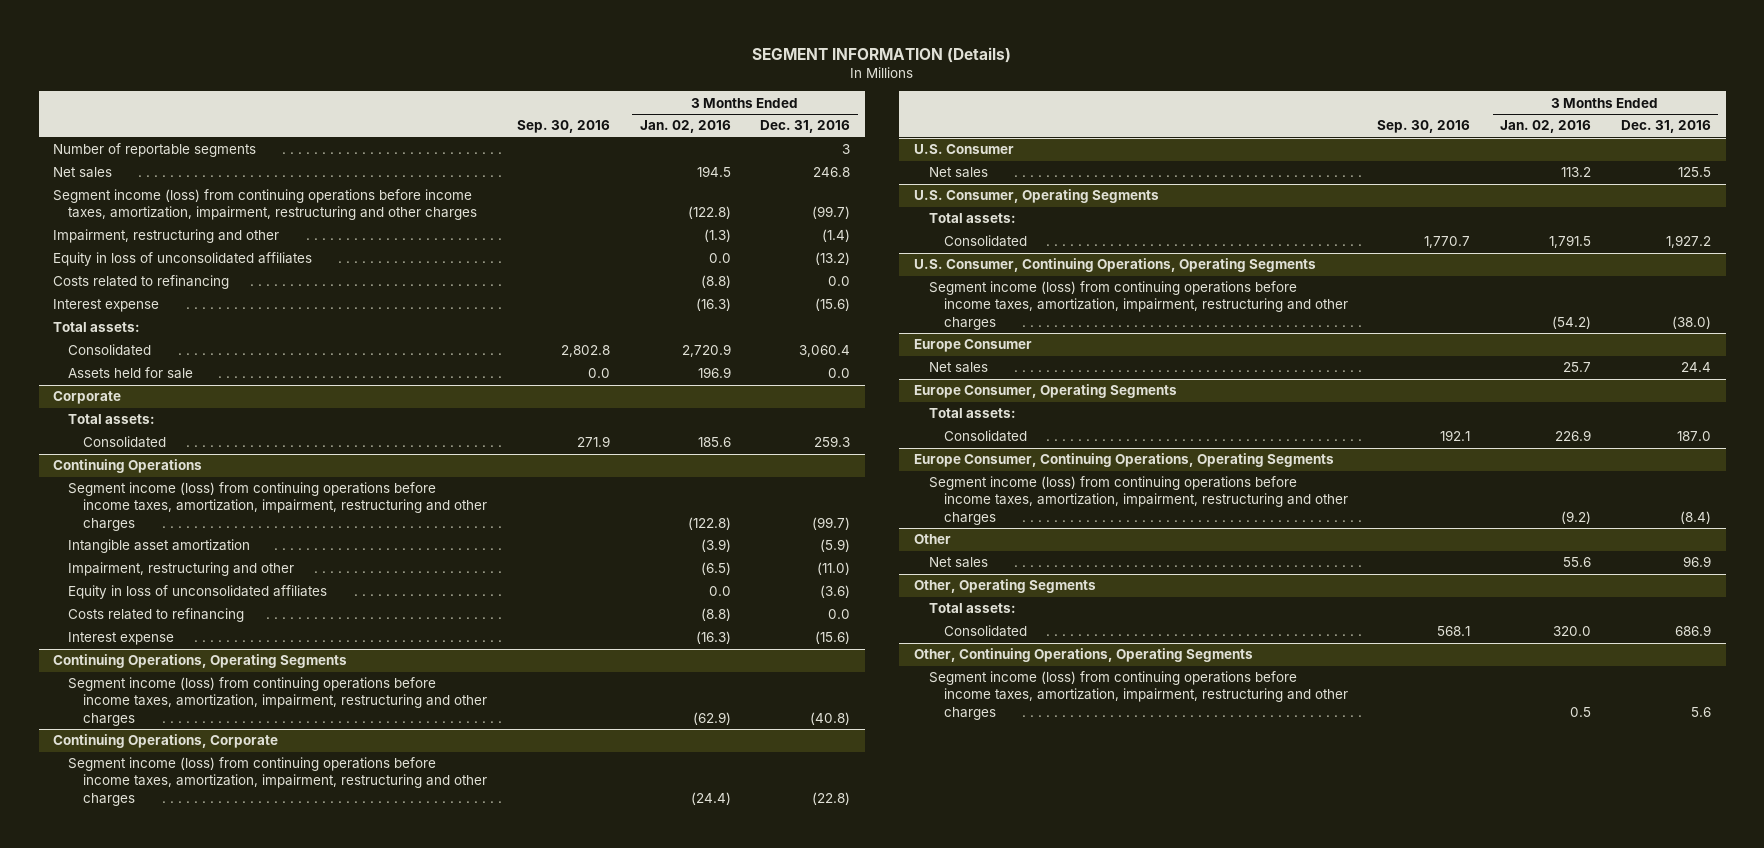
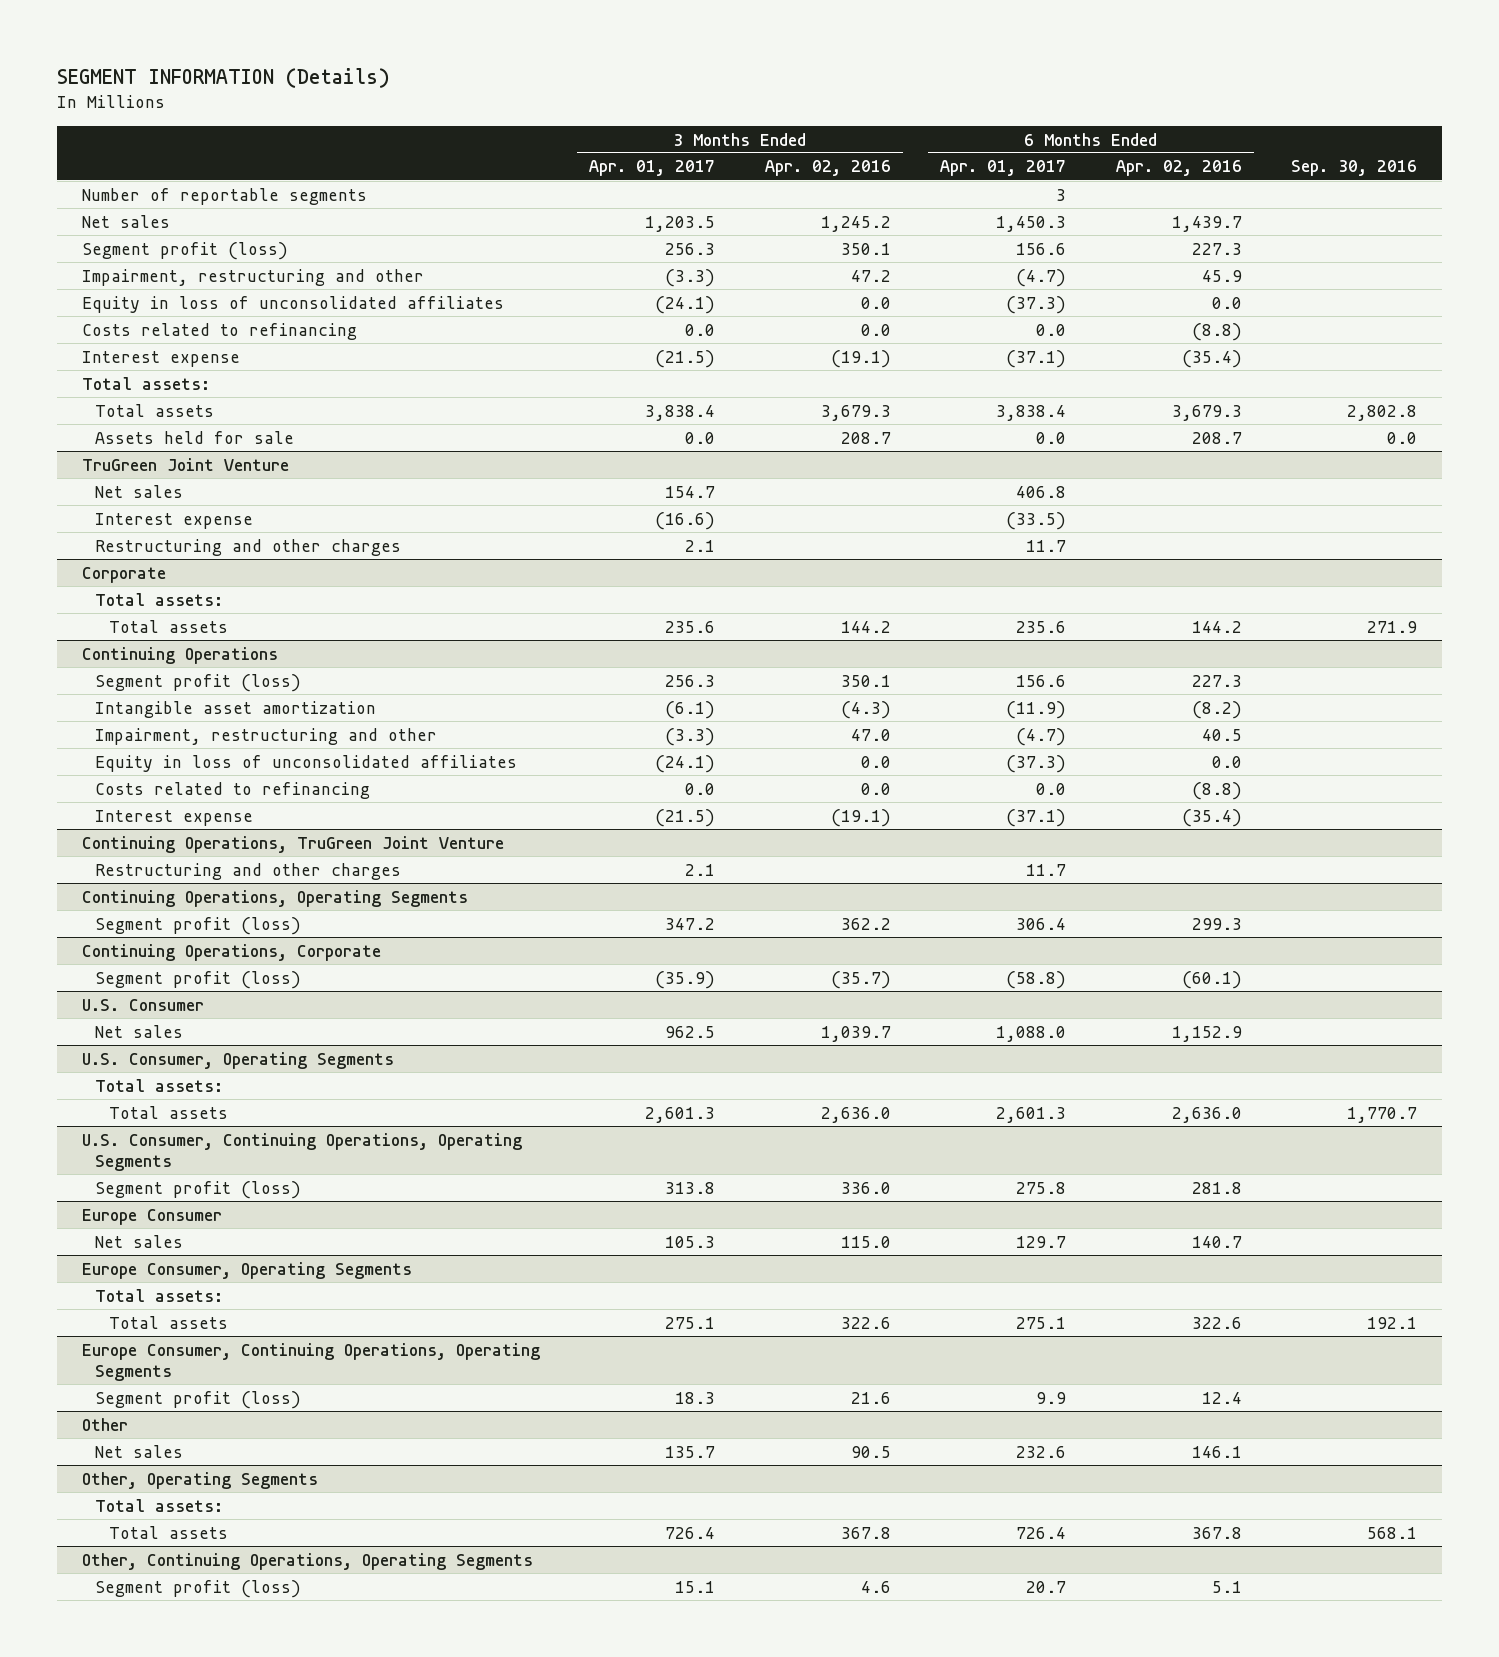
- | Sep. 30, 2016 | 3 Months Ended Jan. 02, 2016 | 3 Months Ended Dec. 31, 2016
+ | 3 Months Ended Apr. 01, 2017 | 3 Months Ended Apr. 02, 2016 | 6 Months Ended Apr. 01, 2017 | 6 Months Ended Apr. 02, 2016 | Sep. 30, 2016
- Segment income (loss) from continuing operations before income taxes, amortization, impairment, restructuring and other charges | | (122.8) | (99.7)
+ Segment profit (loss) | 256.3 | 350.1 | 156.6 | 227.3 |
- Consolidated | 2,802.8 | 2,720.9 | 3,060.4
+ Total assets | 3,838.4 | 3,679.3 | 3,838.4 | 3,679.3 | 2,802.8
+ TruGreen Joint Venture
+ Net sales | 154.7 | | 406.8 | |
+ Interest expense | (16.6) | | (33.5) | |
+ Restructuring and other charges | 2.1 | | 11.7 | |
@ Corporate
- Consolidated | 271.9 | 185.6 | 259.3
+ Total assets | 235.6 | 144.2 | 235.6 | 144.2 | 271.9
@ Continuing Operations
- Segment income (loss) from continuing operations before income taxes, amortization, impairment, restructuring and other charges | | (122.8) | (99.7)
+ Segment profit (loss) | 256.3 | 350.1 | 156.6 | 227.3 |
+ Continuing Operations, TruGreen Joint Venture
+ Restructuring and other charges | 2.1 | | 11.7 | |
@ Continuing Operations, Operating Segments
- Segment income (loss) from continuing operations before income taxes, amortization, impairment, restructuring and other charges | | (62.9) | (40.8)
+ Segment profit (loss) | 347.2 | 362.2 | 306.4 | 299.3 |
@ Continuing Operations, Corporate
- Segment income (loss) from continuing operations before income taxes, amortization, impairment, restructuring and other charges | | (24.4) | (22.8)
+ Segment profit (loss) | (35.9) | (35.7) | (58.8) | (60.1) |
@ U.S. Consumer, Operating Segments
- Consolidated | 1,770.7 | 1,791.5 | 1,927.2
+ Total assets | 2,601.3 | 2,636.0 | 2,601.3 | 2,636.0 | 1,770.7
@ U.S. Consumer, Continuing Operations, Operating Segments
- Segment income (loss) from continuing operations before income taxes, amortization, impairment, restructuring and other charges | | (54.2) | (38.0)
+ Segment profit (loss) | 313.8 | 336.0 | 275.8 | 281.8 |
@ Europe Consumer, Operating Segments
- Consolidated | 192.1 | 226.9 | 187.0
+ Total assets | 275.1 | 322.6 | 275.1 | 322.6 | 192.1
@ Europe Consumer, Continuing Operations, Operating Segments
- Segment income (loss) from continuing operations before income taxes, amortization, impairment, restructuring and other charges | | (9.2) | (8.4)
+ Segment profit (loss) | 18.3 | 21.6 | 9.9 | 12.4 |
@ Other, Operating Segments
- Consolidated | 568.1 | 320.0 | 686.9
+ Total assets | 726.4 | 367.8 | 726.4 | 367.8 | 568.1
@ Other, Continuing Operations, Operating Segments
- Segment income (loss) from continuing operations before income taxes, amortization, impairment, restructuring and other charges | | 0.5 | 5.6
+ Segment profit (loss) | 15.1 | 4.6 | 20.7 | 5.1 |

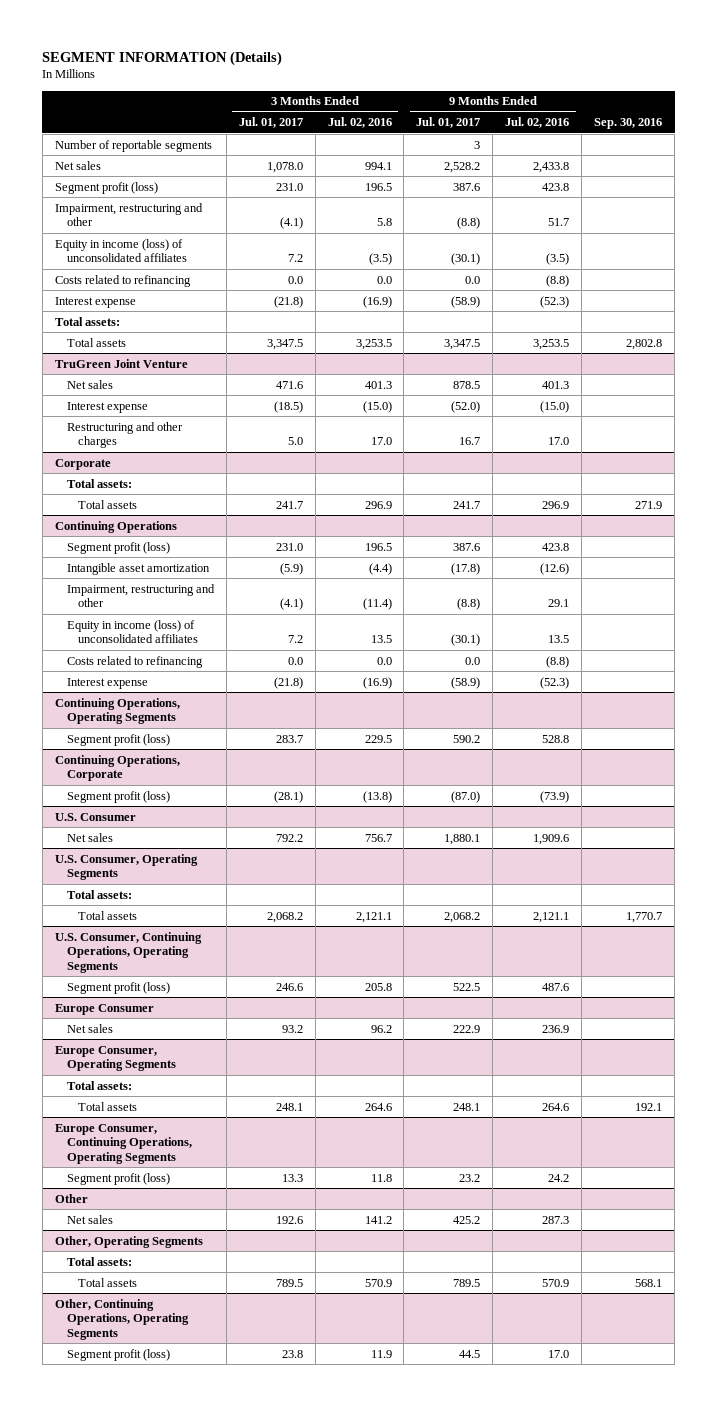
- | 3 Months Ended Apr. 01, 2017 | 3 Months Ended Apr. 02, 2016 | 6 Months Ended Apr. 01, 2017 | 6 Months Ended Apr. 02, 2016 | Sep. 30, 2016
+ | 3 Months Ended Jul. 01, 2017 | 3 Months Ended Jul. 02, 2016 | 9 Months Ended Jul. 01, 2017 | 9 Months Ended Jul. 02, 2016 | Sep. 30, 2016
- Equity in loss of unconsolidated affiliates | (24.1) | 0.0 | (37.3) | 0.0 |
+ Equity in income (loss) of unconsolidated affiliates | 7.2 | (3.5) | (30.1) | (3.5) |
- Assets held for sale | 0.0 | 208.7 | 0.0 | 208.7 | 0.0
@ Continuing Operations
- Equity in loss of unconsolidated affiliates | (24.1) | 0.0 | (37.3) | 0.0 |
+ Equity in income (loss) of unconsolidated affiliates | 7.2 | 13.5 | (30.1) | 13.5 |
- Continuing Operations, TruGreen Joint Venture
- Restructuring and other charges | 2.1 | | 11.7 | |

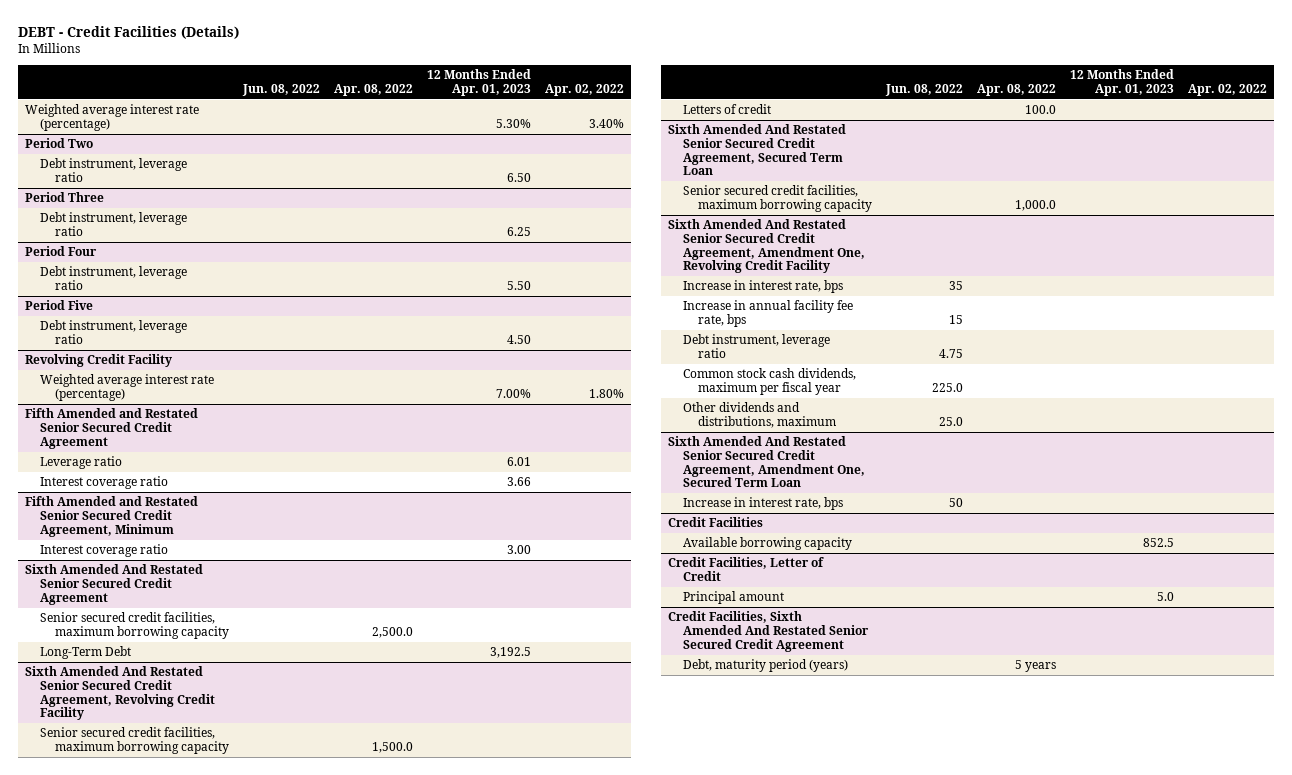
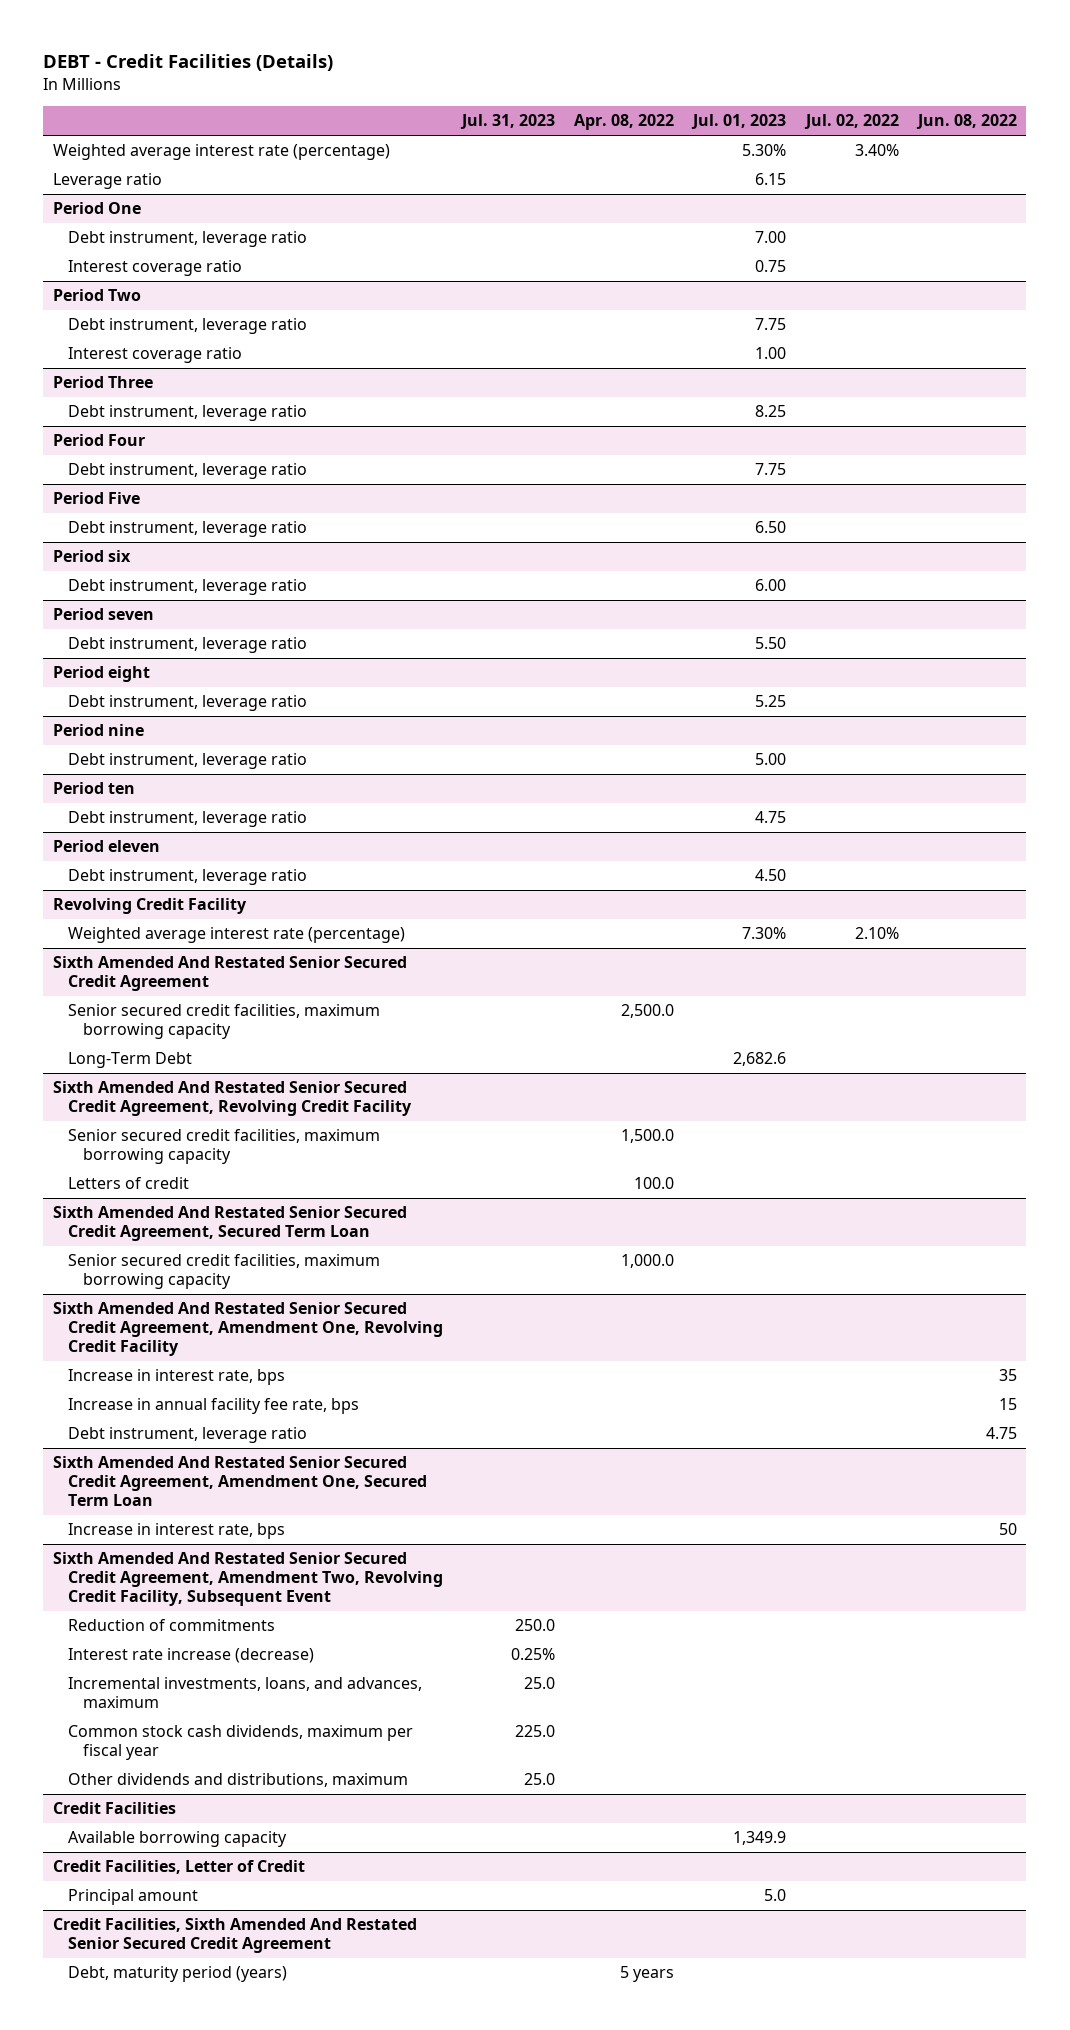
- | Jun. 08, 2022 | Apr. 08, 2022 | 12 Months Ended Apr. 01, 2023 | Apr. 02, 2022
+ | Jul. 31, 2023 | Apr. 08, 2022 | Jul. 01, 2023 | Jul. 02, 2022 | Jun. 08, 2022
+ Leverage ratio | | | 6.15 | |
+ Period One
+ Debt instrument, leverage ratio | | | 7.00 | |
+ Interest coverage ratio | | | 0.75 | |
@ Period Two
+ Interest coverage ratio | | | 1.00 | |
+ Period six
+ Debt instrument, leverage ratio | | | 6.00 | |
+ Period seven
+ Debt instrument, leverage ratio | | | 5.50 | |
+ Period eight
+ Debt instrument, leverage ratio | | | 5.25 | |
+ Period nine
+ Debt instrument, leverage ratio | | | 5.00 | |
+ Period ten
+ Debt instrument, leverage ratio | | | 4.75 | |
+ Period eleven
+ Debt instrument, leverage ratio | | | 4.50 | |
- Fifth Amended and Restated Senior Secured Credit Agreement
- Leverage ratio | | | 6.01 |
- Interest coverage ratio | | | 3.66 |
- Fifth Amended and Restated Senior Secured Credit Agreement, Minimum
- Interest coverage ratio | | | 3.00 |
@ Sixth Amended And Restated Senior Secured Credit Agreement, Amendment One, Revolving Credit Facility
- Common stock cash dividends, maximum per fiscal year | 225.0 | | |
- Other dividends and distributions, maximum | 25.0 | | |
+ Sixth Amended And Restated Senior Secured Credit Agreement, Amendment Two, Revolving Credit Facility, Subsequent Event
+ Reduction of commitments | 250.0 | | | |
+ Interest rate increase (decrease) | 0.25% | | | |
+ Incremental investments, loans, and advances, maximum | 25.0 | | | |
+ Common stock cash dividends, maximum per fiscal year | 225.0 | | | |
+ Other dividends and distributions, maximum | 25.0 | | | |

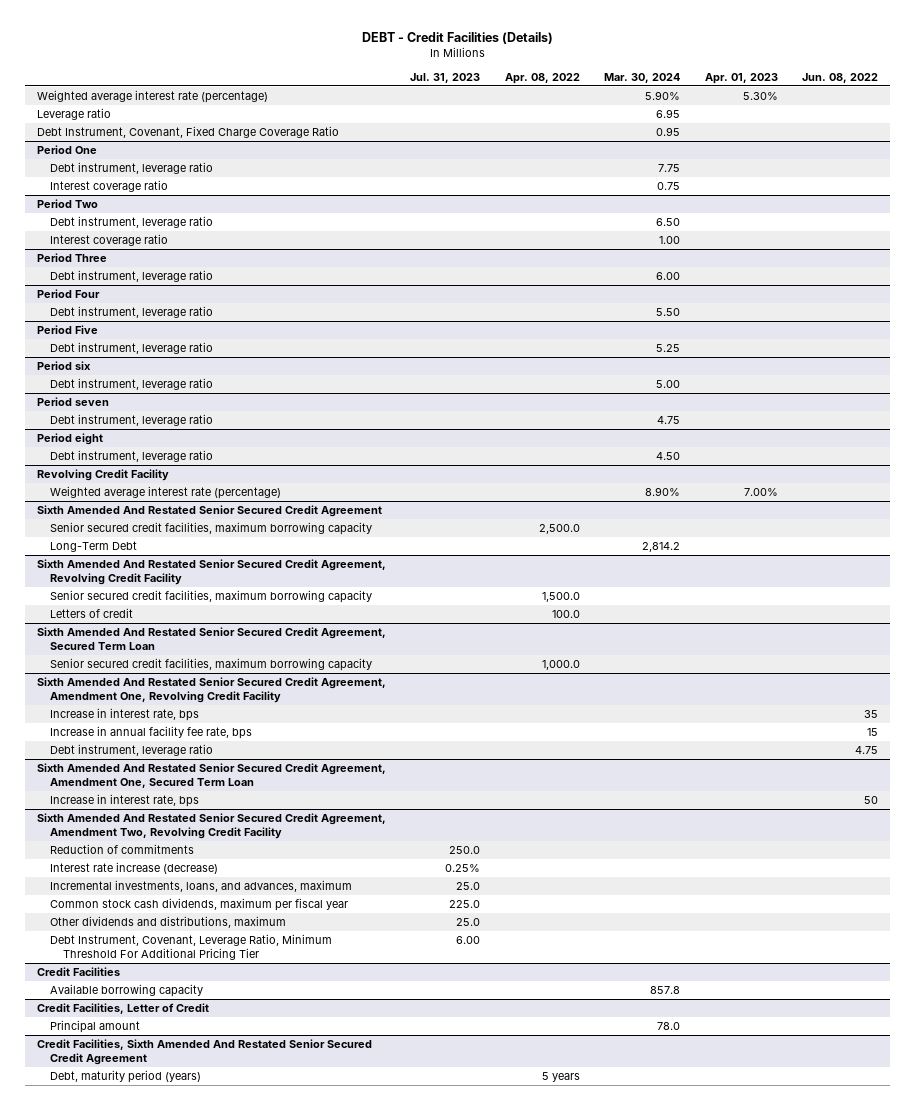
- | Jul. 31, 2023 | Apr. 08, 2022 | Jul. 01, 2023 | Jul. 02, 2022 | Jun. 08, 2022
+ | Jul. 31, 2023 | Apr. 08, 2022 | Mar. 30, 2024 | Apr. 01, 2023 | Jun. 08, 2022
+ Debt Instrument, Covenant, Fixed Charge Coverage Ratio | | | 0.95 | |
- Period nine
- Debt instrument, leverage ratio | | | 5.00 | |
- Period ten
- Debt instrument, leverage ratio | | | 4.75 | |
- Period eleven
- Debt instrument, leverage ratio | | | 4.50 | |
- Sixth Amended And Restated Senior Secured Credit Agreement, Amendment Two, Revolving Credit Facility, Subsequent Event
+ Sixth Amended And Restated Senior Secured Credit Agreement, Amendment Two, Revolving Credit Facility
+ Debt Instrument, Covenant, Leverage Ratio, Minimum Threshold For Additional Pricing Tier | 6.00 | | | |

